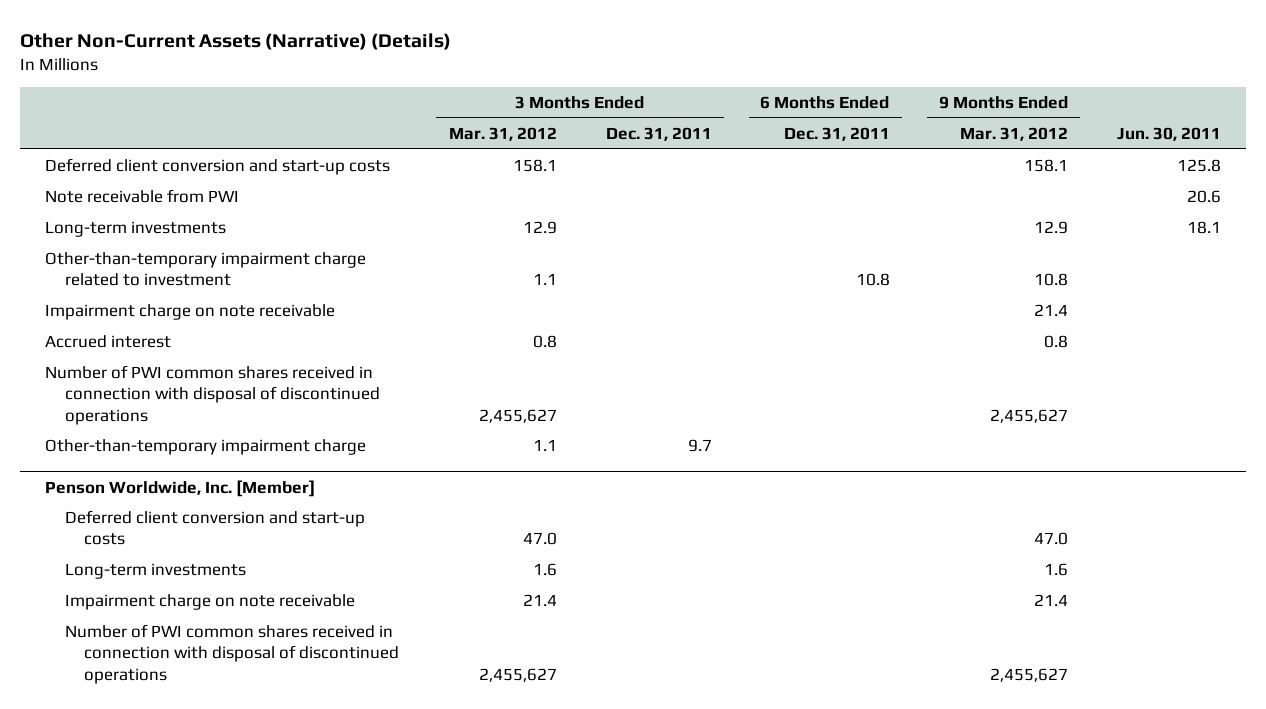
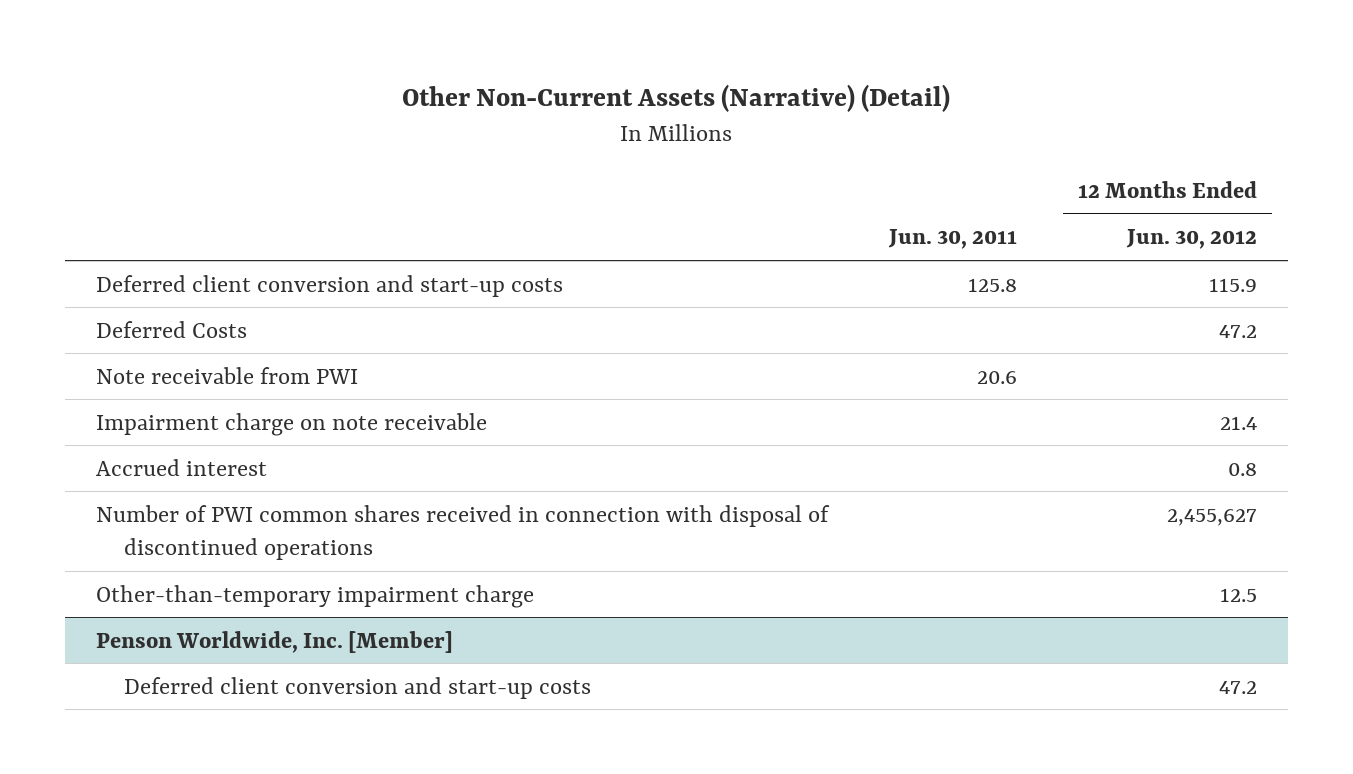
- Other Non-Current Assets (Narrative) (Details)
+ Other Non-Current Assets (Narrative) (Detail)
- | 3 Months Ended Mar. 31, 2012 | 3 Months Ended Dec. 31, 2011 | 6 Months Ended Dec. 31, 2011 | 9 Months Ended Mar. 31, 2012 | Jun. 30, 2011
+ | Jun. 30, 2011 | 12 Months Ended Jun. 30, 2012
+ Deferred Costs | | 47.2
- Long-term investments | 12.9 | | | 12.9 | 18.1
- Other-than-temporary impairment charge related to investment | 1.1 | | 10.8 | 10.8 |
@ Penson Worldwide, Inc. [Member]
- Long-term investments | 1.6 | | | 1.6 |
- Impairment charge on note receivable | 21.4 | | | 21.4 |
- Number of PWI common shares received in connection with disposal of discontinued operations | 2,455,627 | | | 2,455,627 |

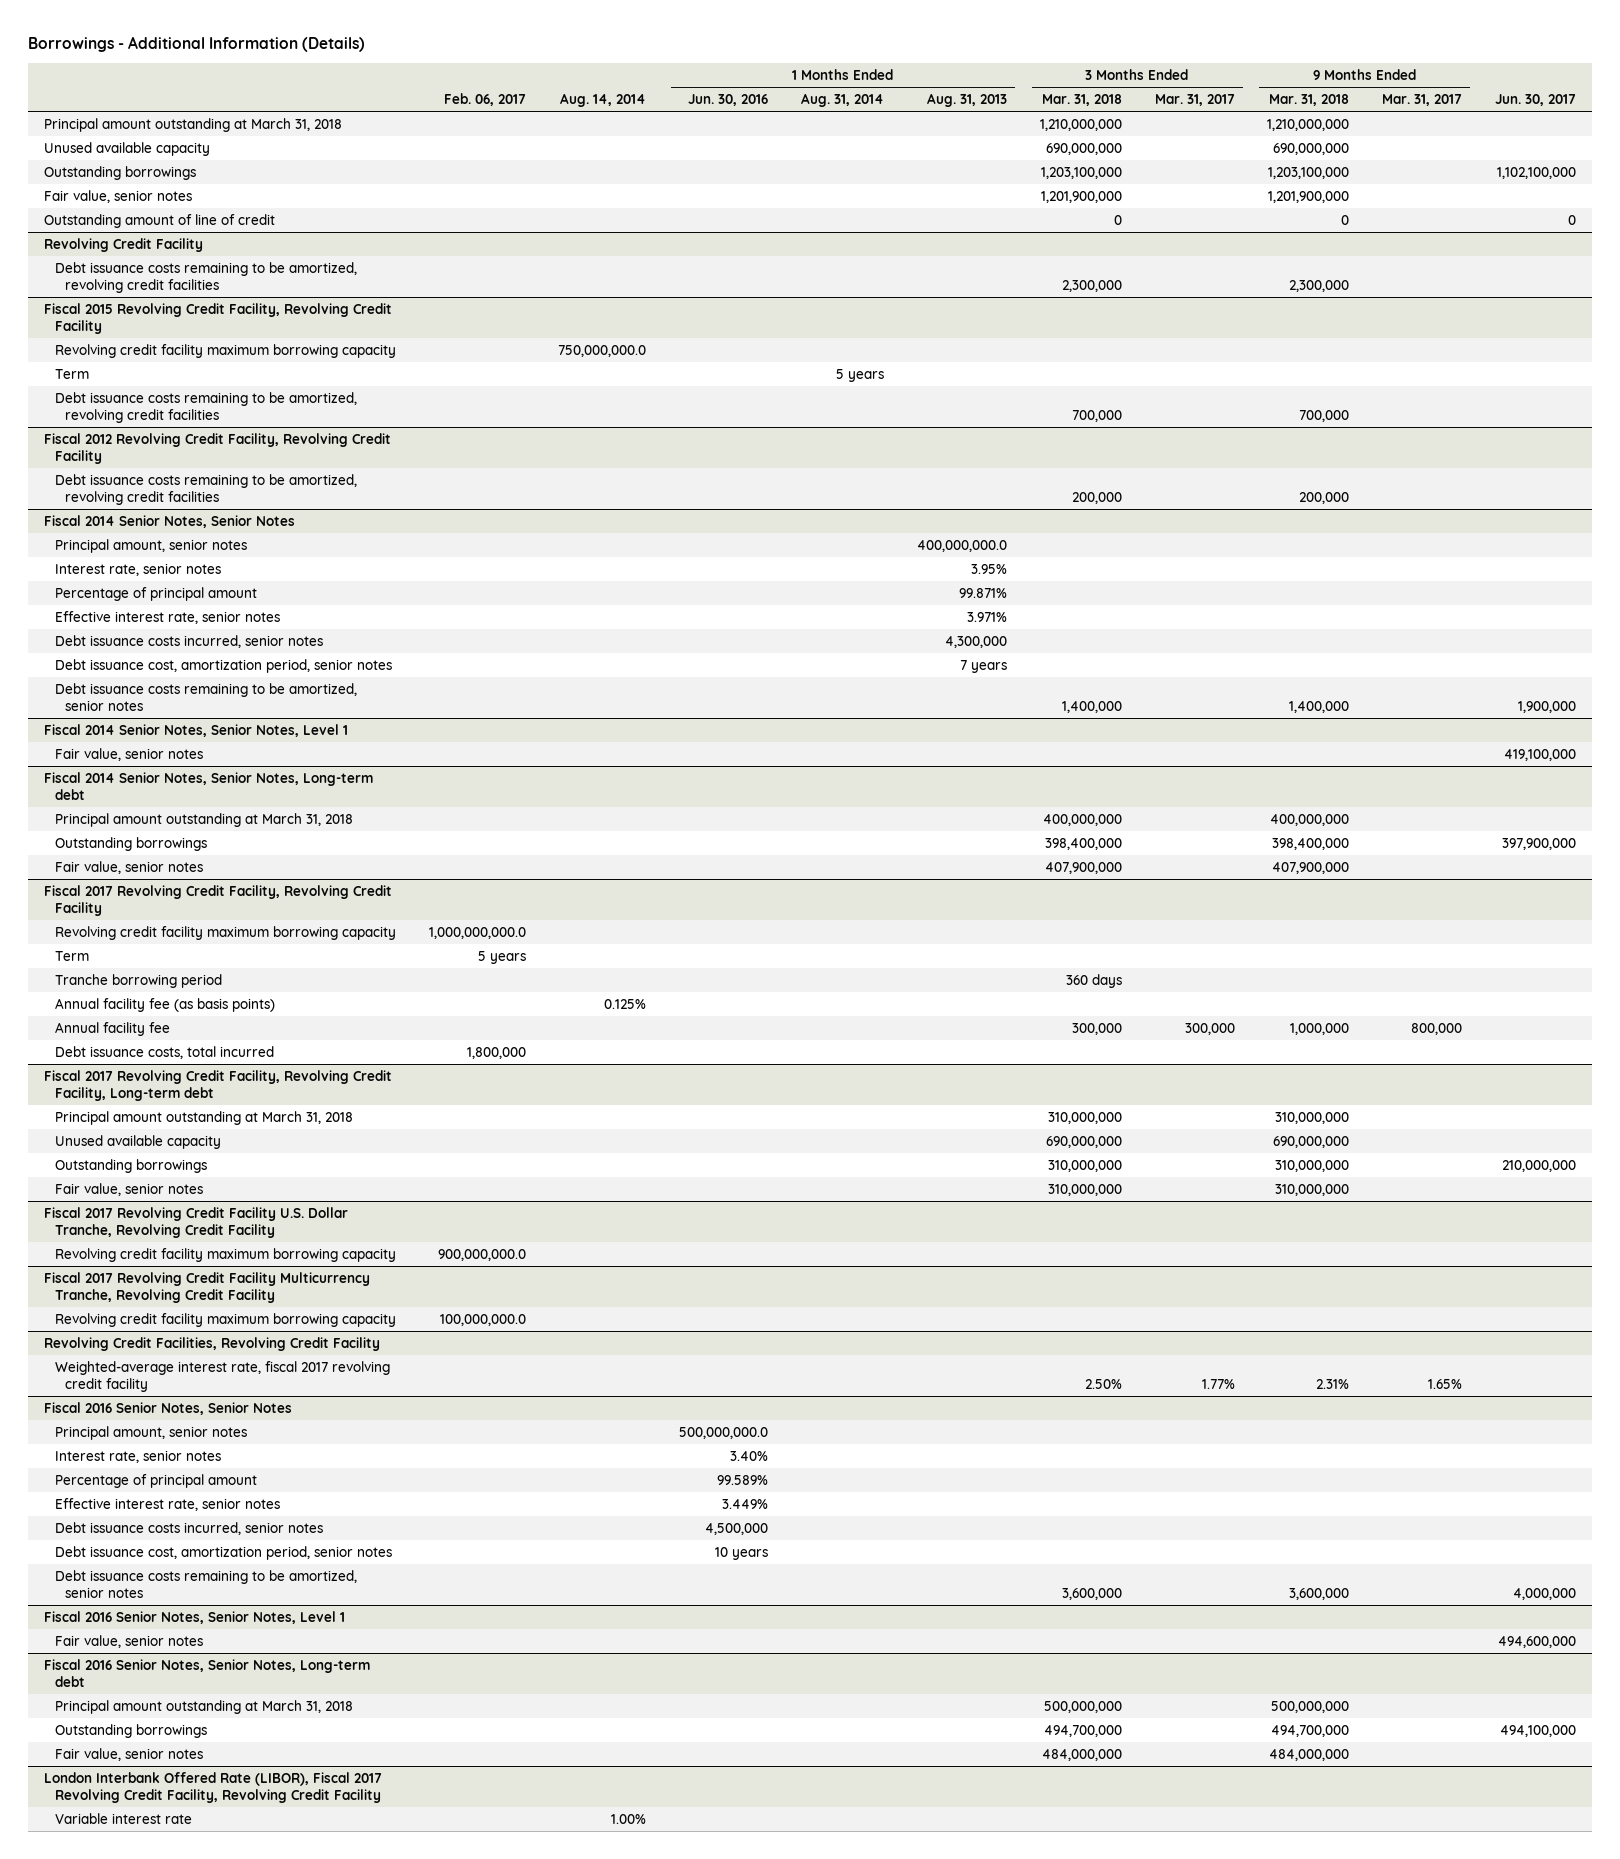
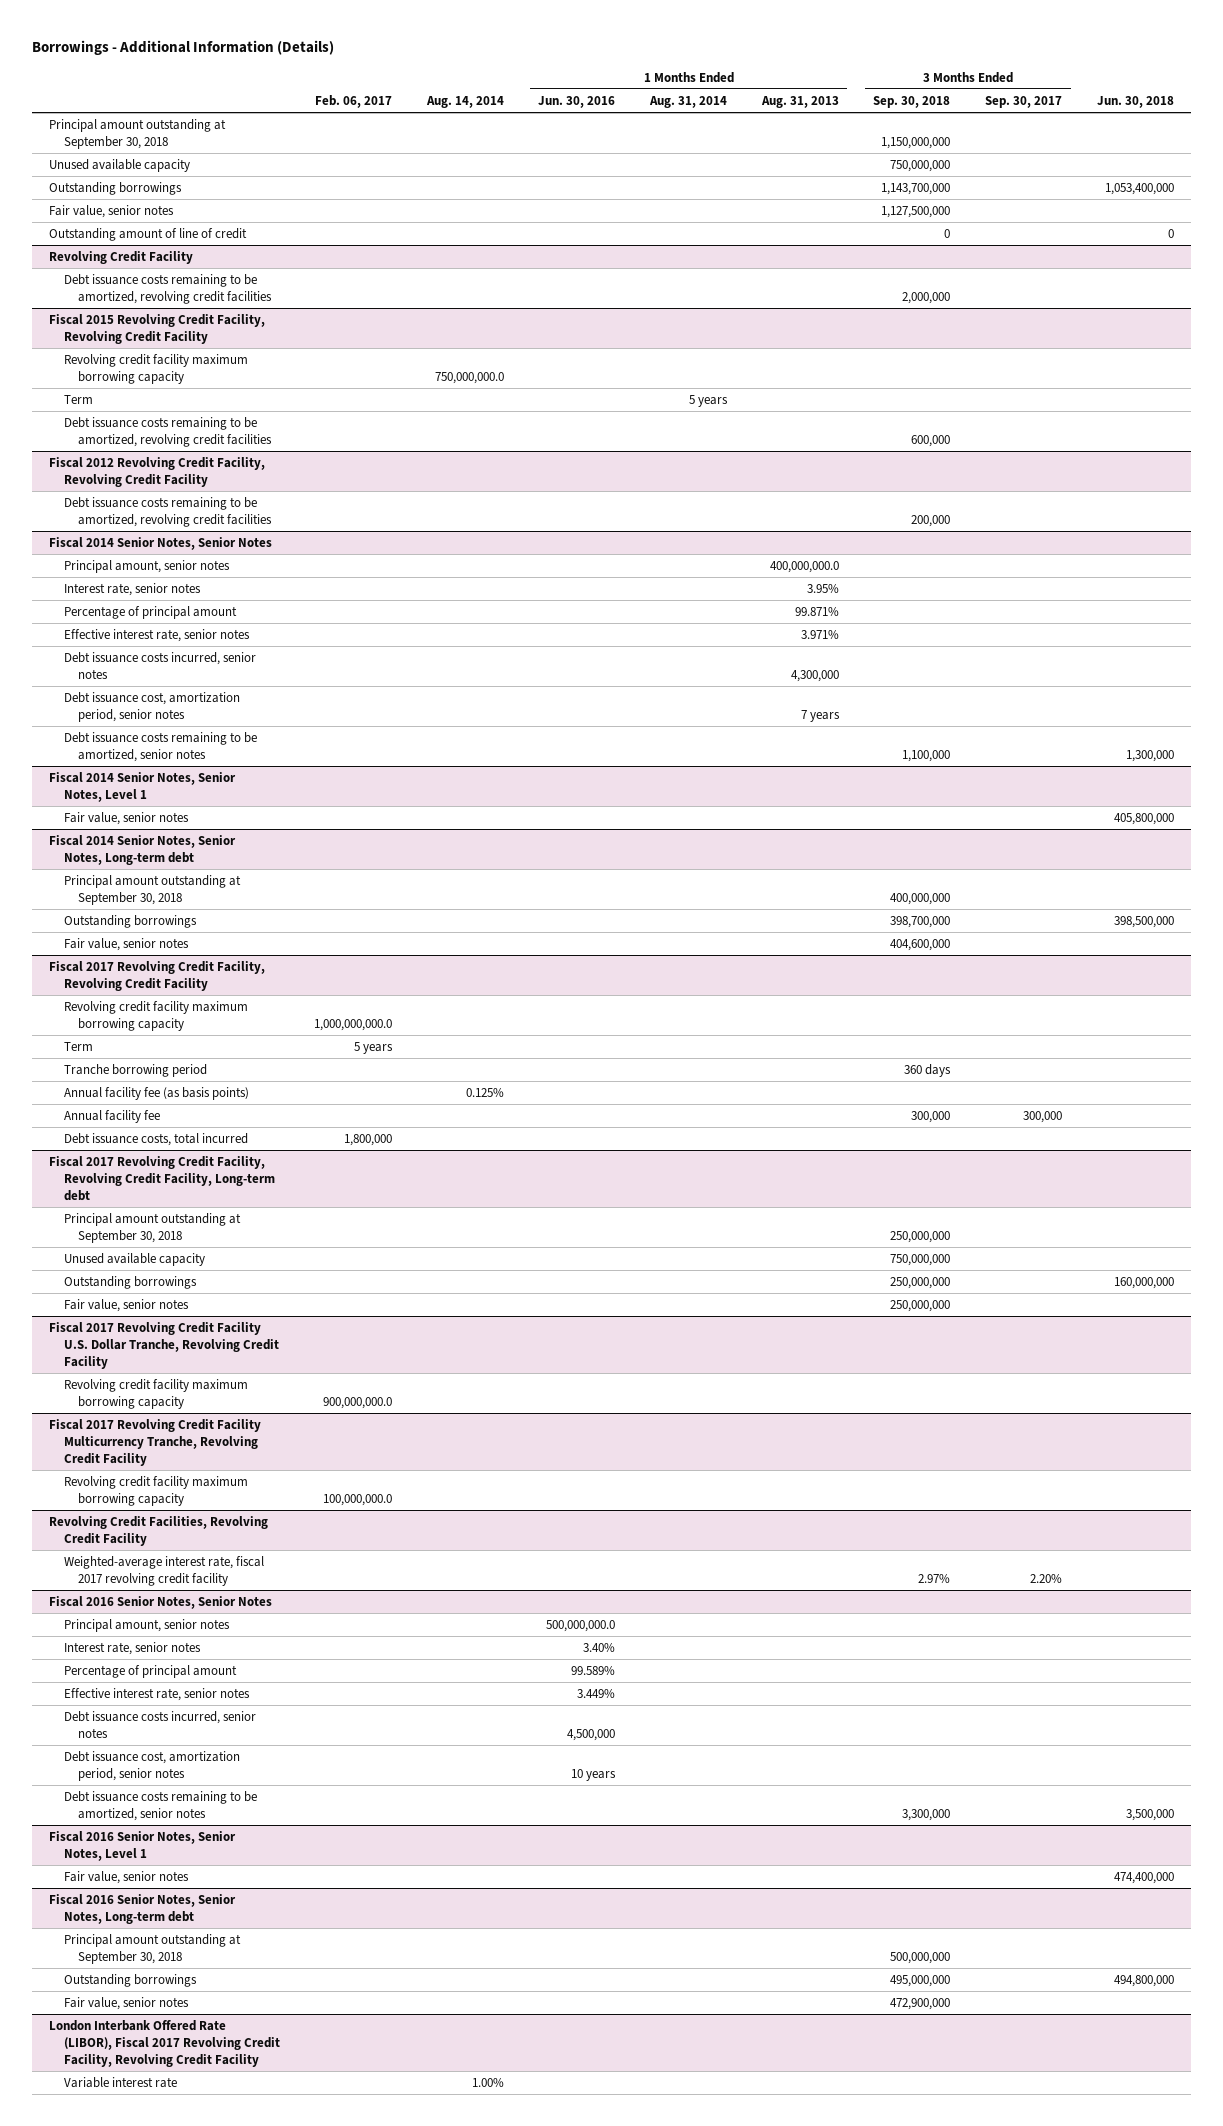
- | Feb. 06, 2017 | Aug. 14, 2014 | 1 Months Ended Jun. 30, 2016 | 1 Months Ended Aug. 31, 2014 | 1 Months Ended Aug. 31, 2013 | 3 Months Ended Mar. 31, 2018 | 3 Months Ended Mar. 31, 2017 | 9 Months Ended Mar. 31, 2018 | 9 Months Ended Mar. 31, 2017 | Jun. 30, 2017
+ | Feb. 06, 2017 | Aug. 14, 2014 | 1 Months Ended Jun. 30, 2016 | 1 Months Ended Aug. 31, 2014 | 1 Months Ended Aug. 31, 2013 | 3 Months Ended Sep. 30, 2018 | 3 Months Ended Sep. 30, 2017 | Jun. 30, 2018
- Principal amount outstanding at March 31, 2018 | | | | | | 1,210,000,000 | | 1,210,000,000 | |
+ Principal amount outstanding at September 30, 2018 | | | | | | 1,150,000,000 | |
@ Fiscal 2014 Senior Notes, Senior Notes, Long-term debt
- Principal amount outstanding at March 31, 2018 | | | | | | 400,000,000 | | 400,000,000 | |
+ Principal amount outstanding at September 30, 2018 | | | | | | 400,000,000 | |
@ Fiscal 2017 Revolving Credit Facility, Revolving Credit Facility, Long-term debt
- Principal amount outstanding at March 31, 2018 | | | | | | 310,000,000 | | 310,000,000 | |
+ Principal amount outstanding at September 30, 2018 | | | | | | 250,000,000 | |
@ Fiscal 2016 Senior Notes, Senior Notes, Long-term debt
- Principal amount outstanding at March 31, 2018 | | | | | | 500,000,000 | | 500,000,000 | |
+ Principal amount outstanding at September 30, 2018 | | | | | | 500,000,000 | |

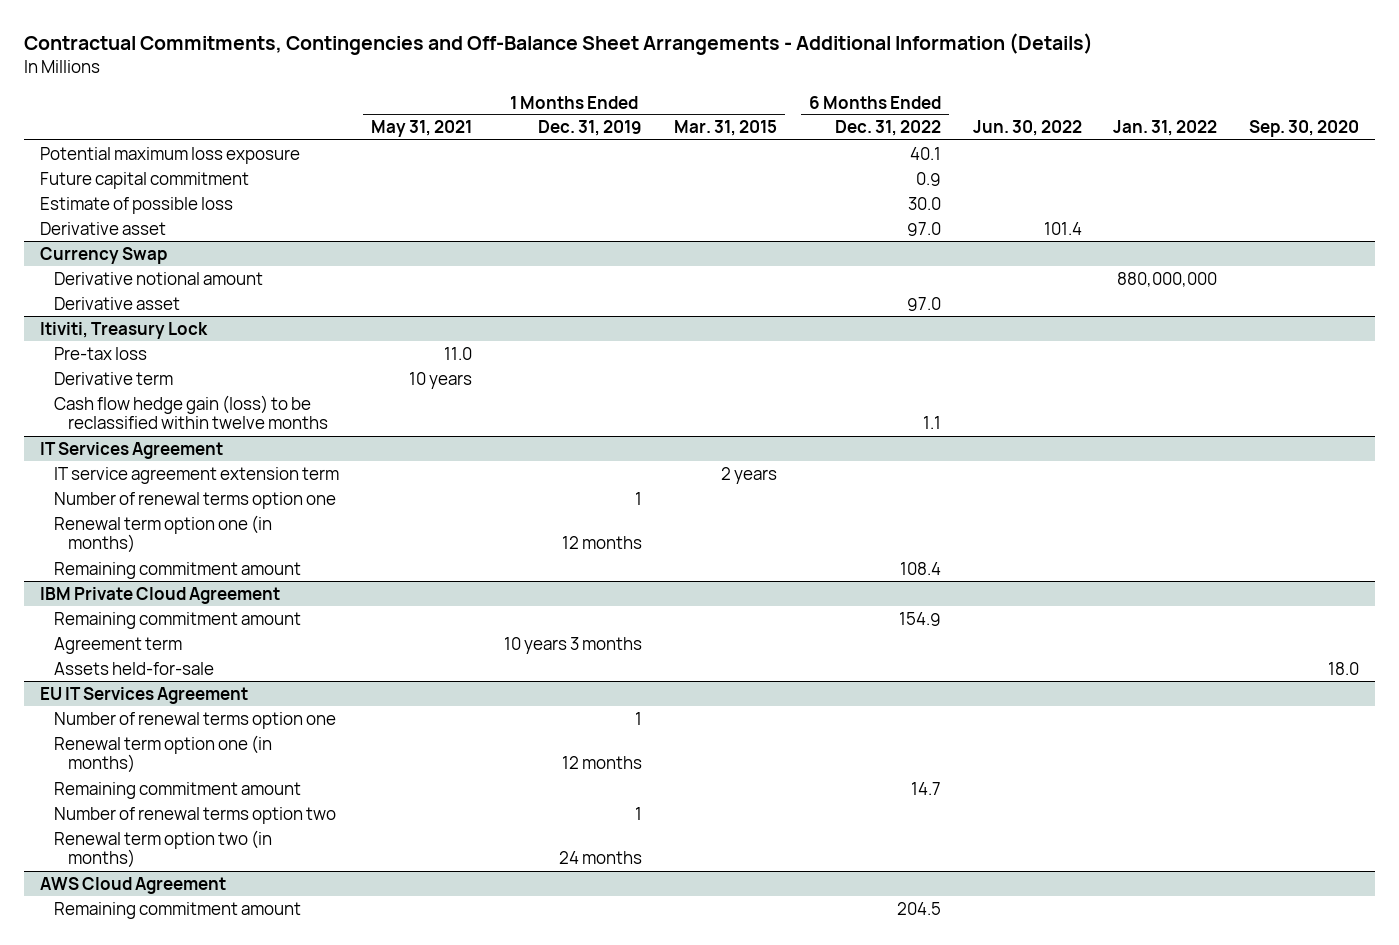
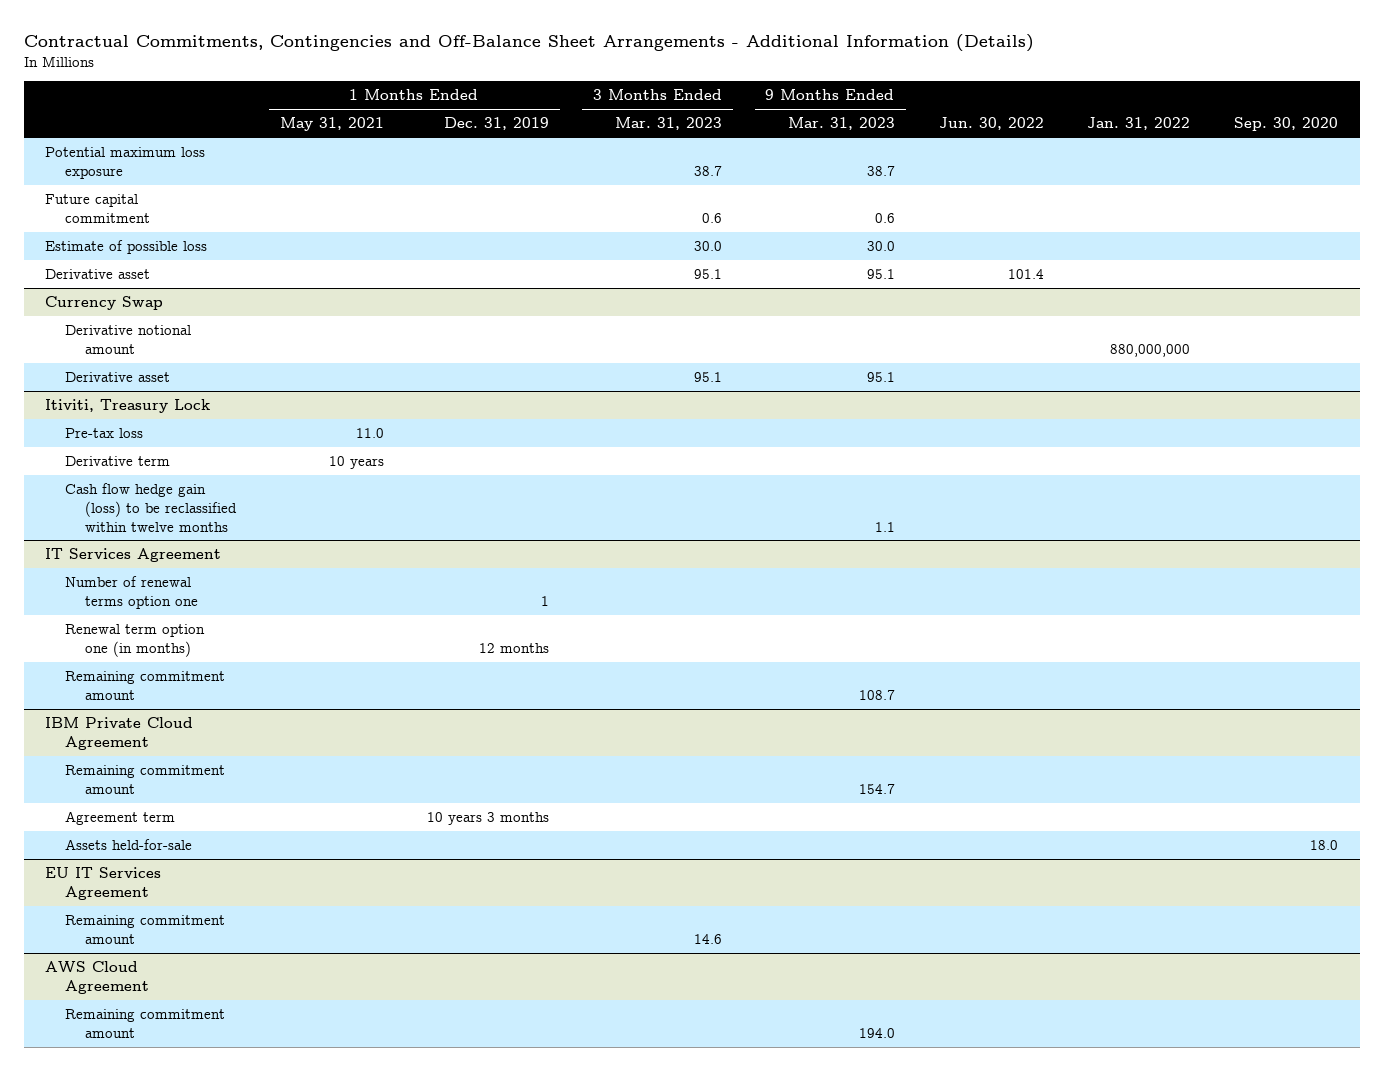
- | 1 Months Ended May 31, 2021 | 1 Months Ended Dec. 31, 2019 | 1 Months Ended Mar. 31, 2015 | 6 Months Ended Dec. 31, 2022 | Jun. 30, 2022 | Jan. 31, 2022 | Sep. 30, 2020
+ | 1 Months Ended May 31, 2021 | 1 Months Ended Dec. 31, 2019 | 3 Months Ended Mar. 31, 2023 | 9 Months Ended Mar. 31, 2023 | Jun. 30, 2022 | Jan. 31, 2022 | Sep. 30, 2020
@ IT Services Agreement
- IT service agreement extension term | | | 2 years | | | |
@ EU IT Services Agreement
- Number of renewal terms option one | | 1 | | | | |
- Renewal term option one (in months) | | 12 months | | | | |
- Number of renewal terms option two | | 1 | | | | |
- Renewal term option two (in months) | | 24 months | | | | |

